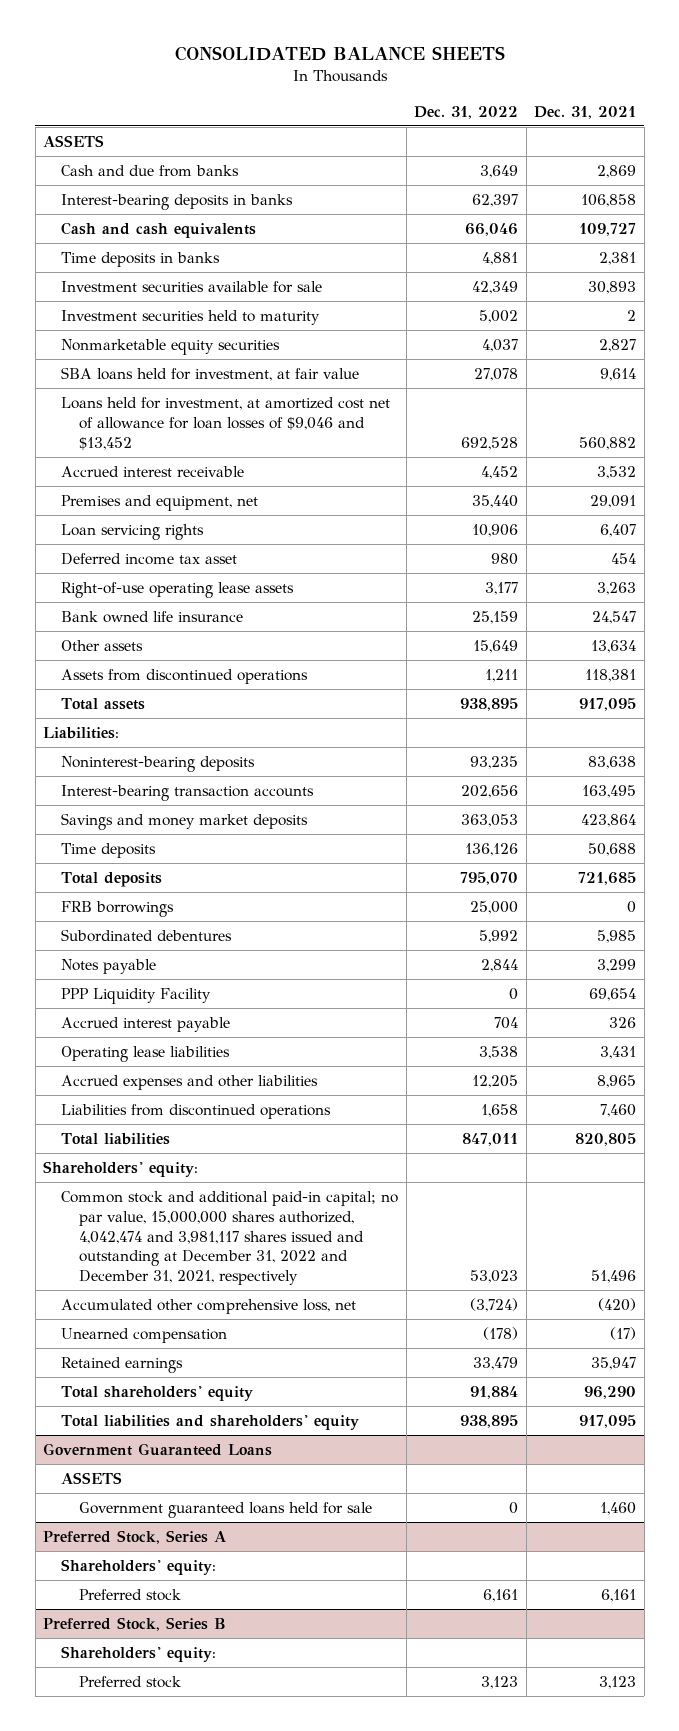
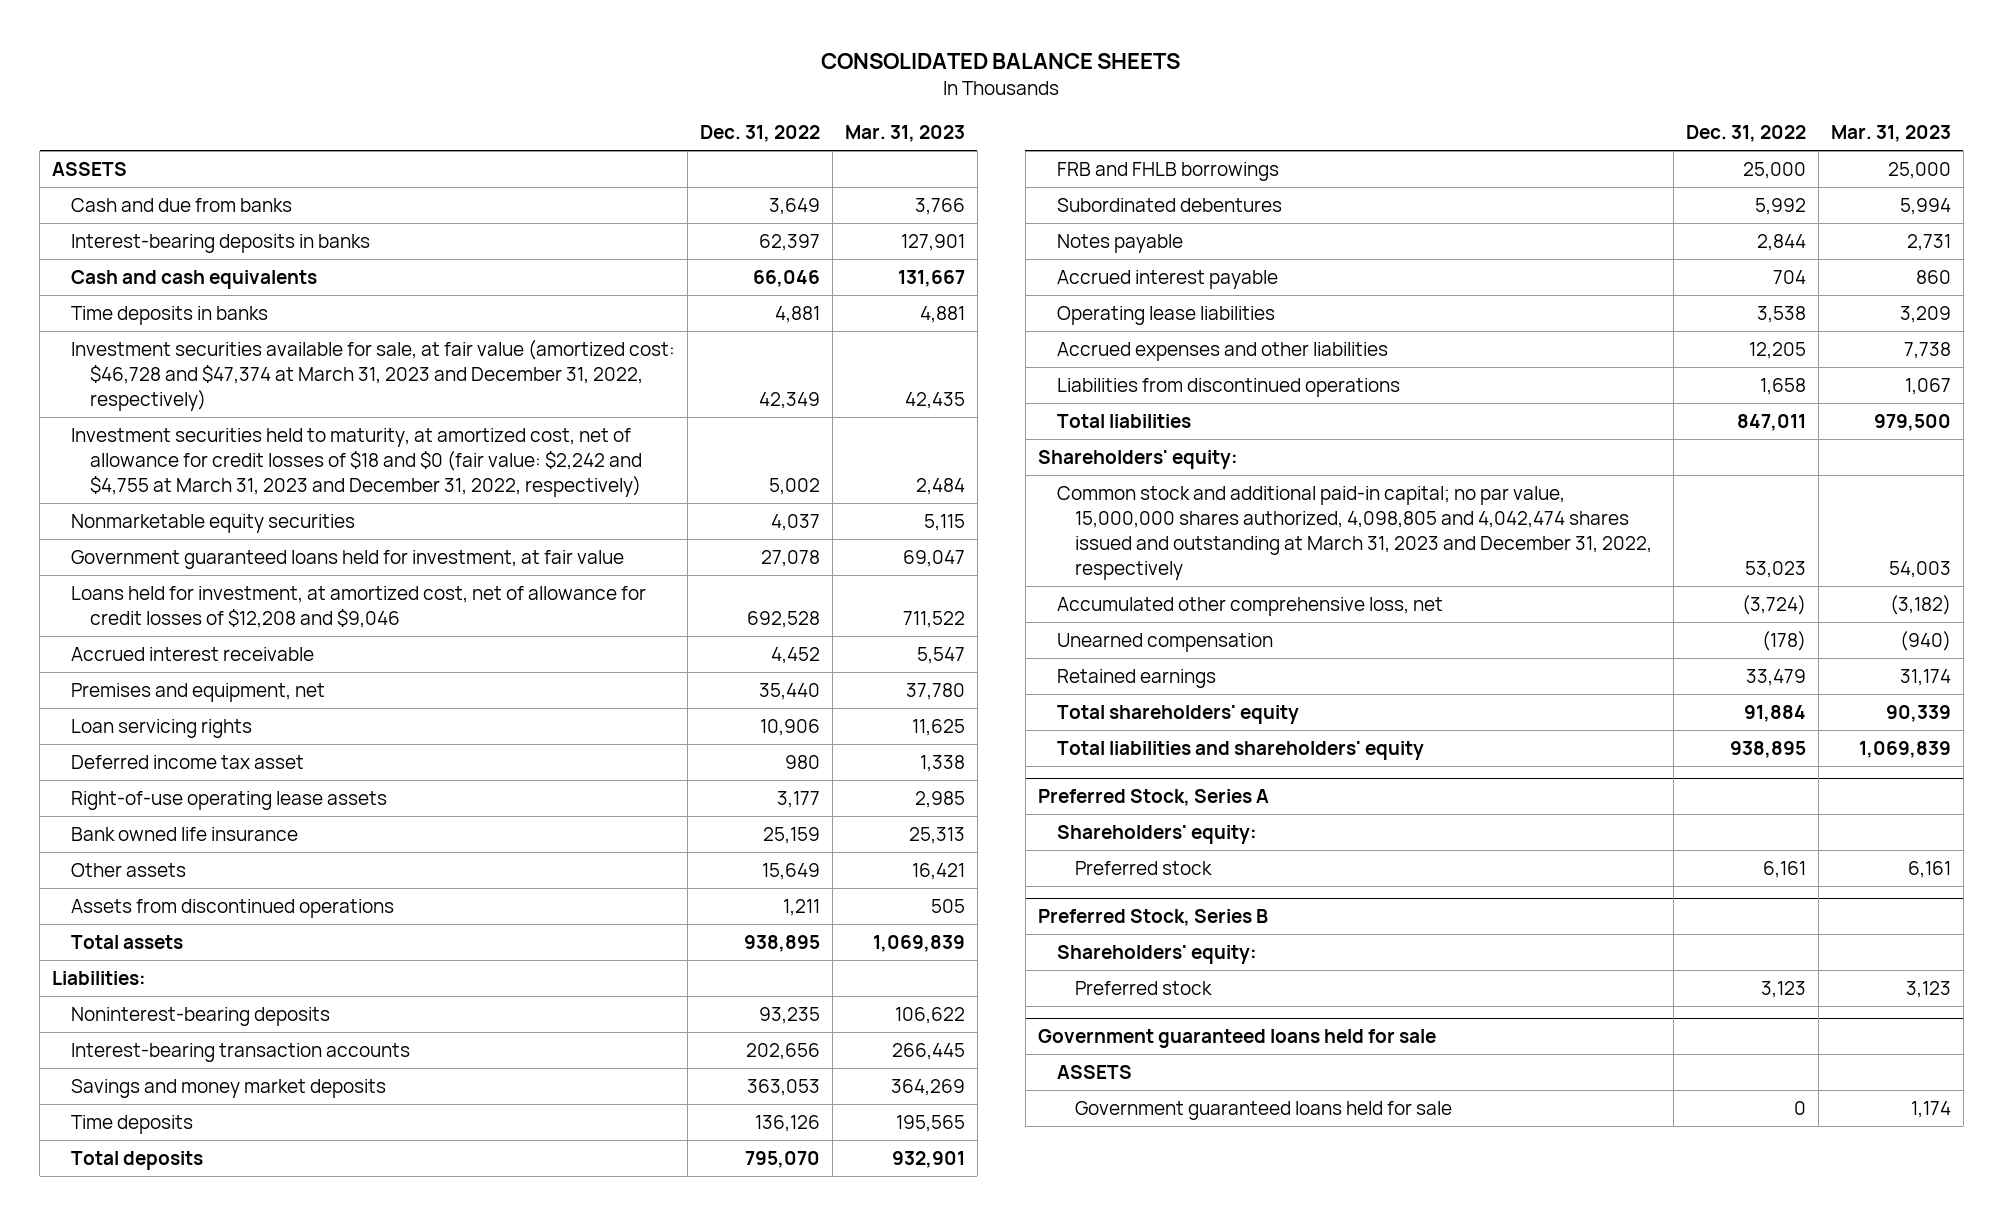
- | Dec. 31, 2022 | Dec. 31, 2021
+ | Dec. 31, 2022 | Mar. 31, 2023
- Investment securities available for sale | 42,349 | 30,893
- Investment securities held to maturity | 5,002 | 2
+ Investment securities available for sale, at fair value (amortized cost: $46,728 and $47,374 at March 31, 2023 and December 31, 2022, respectively) | 42,349 | 42,435
+ Investment securities held to maturity, at amortized cost, net of allowance for credit losses of $18 and $0 (fair value: $2,242 and $4,755 at March 31, 2023 and December 31, 2022, respectively) | 5,002 | 2,484
- SBA loans held for investment, at fair value | 27,078 | 9,614
- Loans held for investment, at amortized cost net of allowance for loan losses of $9,046 and $13,452 | 692,528 | 560,882
+ Government guaranteed loans held for investment, at fair value | 27,078 | 69,047
+ Loans held for investment, at amortized cost, net of allowance for credit losses of $12,208 and $9,046 | 692,528 | 711,522
- FRB borrowings | 25,000 | 0
+ FRB and FHLB borrowings | 25,000 | 25,000
- PPP Liquidity Facility | 0 | 69,654
- Common stock and additional paid-in capital; no par value, 15,000,000 shares authorized, 4,042,474 and 3,981,117 shares issued and outstanding at December 31, 2022 and December 31, 2021, respectively | 53,023 | 51,496
+ Common stock and additional paid-in capital; no par value, 15,000,000 shares authorized, 4,098,805 and 4,042,474 shares issued and outstanding at March 31, 2023 and December 31, 2022, respectively | 53,023 | 54,003
- Government Guaranteed Loans
- ASSETS
- Government guaranteed loans held for sale | 0 | 1,460
+ Government guaranteed loans held for sale
+ ASSETS
+ Government guaranteed loans held for sale | 0 | 1,174

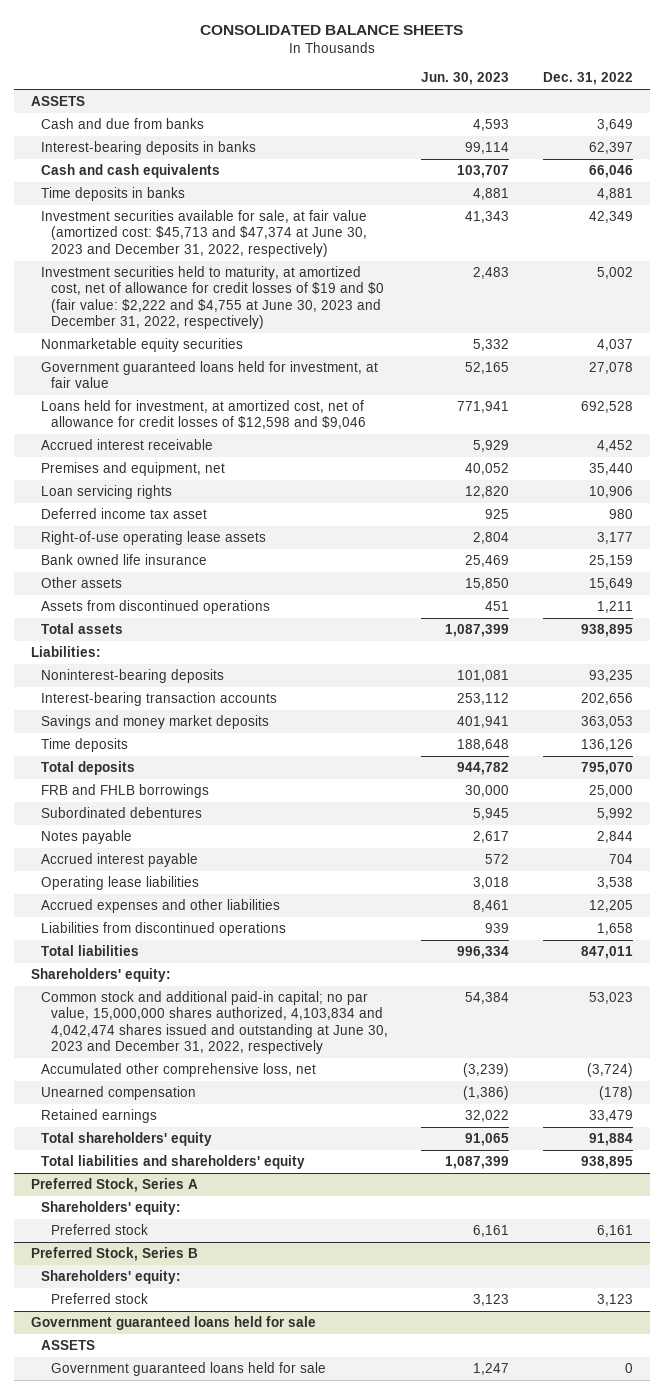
- | Dec. 31, 2022 | Mar. 31, 2023
+ | Jun. 30, 2023 | Dec. 31, 2022
- Investment securities available for sale, at fair value (amortized cost: $46,728 and $47,374 at March 31, 2023 and December 31, 2022, respectively) | 42,349 | 42,435
- Investment securities held to maturity, at amortized cost, net of allowance for credit losses of $18 and $0 (fair value: $2,242 and $4,755 at March 31, 2023 and December 31, 2022, respectively) | 5,002 | 2,484
+ Investment securities available for sale, at fair value (amortized cost: $45,713 and $47,374 at June 30, 2023 and December 31, 2022, respectively) | 41,343 | 42,349
+ Investment securities held to maturity, at amortized cost, net of allowance for credit losses of $19 and $0 (fair value: $2,222 and $4,755 at June 30, 2023 and December 31, 2022, respectively) | 2,483 | 5,002
- Loans held for investment, at amortized cost, net of allowance for credit losses of $12,208 and $9,046 | 692,528 | 711,522
+ Loans held for investment, at amortized cost, net of allowance for credit losses of $12,598 and $9,046 | 771,941 | 692,528
- Common stock and additional paid-in capital; no par value, 15,000,000 shares authorized, 4,098,805 and 4,042,474 shares issued and outstanding at March 31, 2023 and December 31, 2022, respectively | 53,023 | 54,003
+ Common stock and additional paid-in capital; no par value, 15,000,000 shares authorized, 4,103,834 and 4,042,474 shares issued and outstanding at June 30, 2023 and December 31, 2022, respectively | 54,384 | 53,023

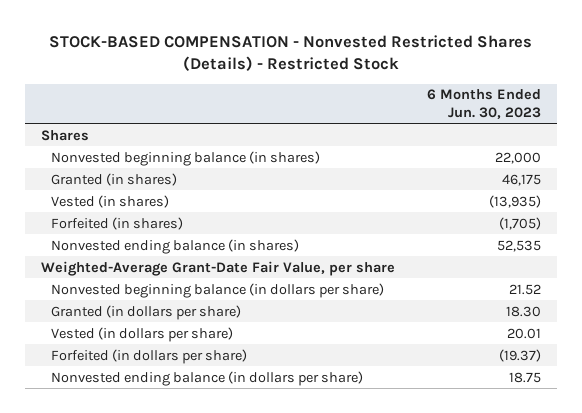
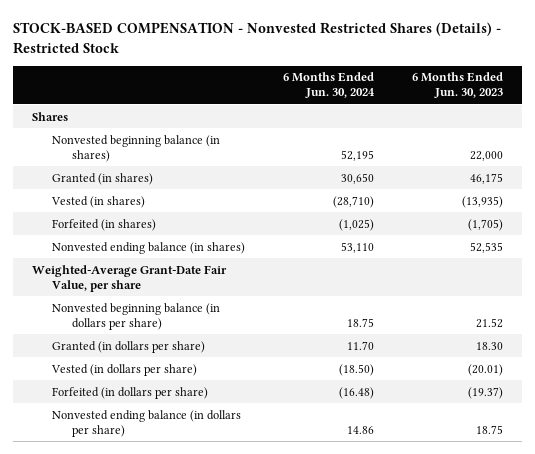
- | 6 Months Ended Jun. 30, 2023
+ | 6 Months Ended Jun. 30, 2024 | 6 Months Ended Jun. 30, 2023
- Vested (in dollars per share) | 20.01
+ Vested (in dollars per share) | (18.50) | (20.01)

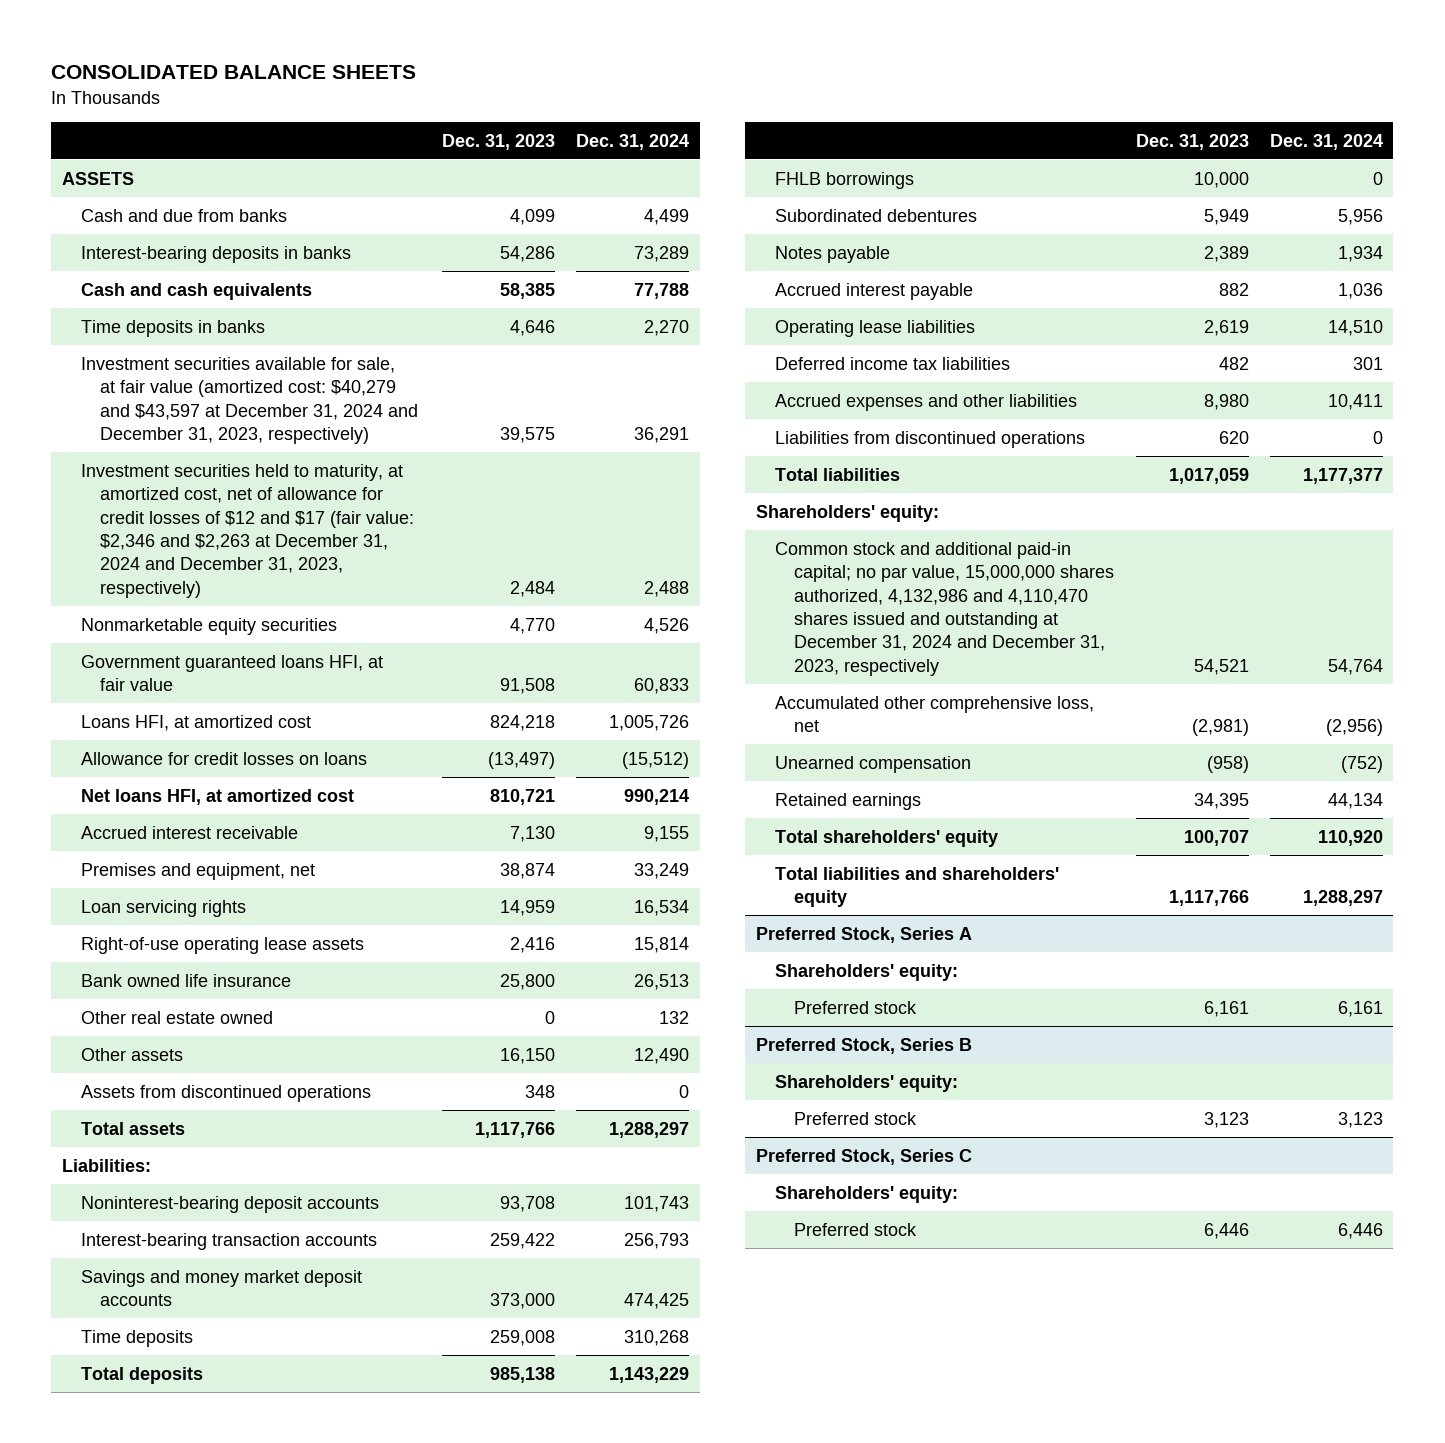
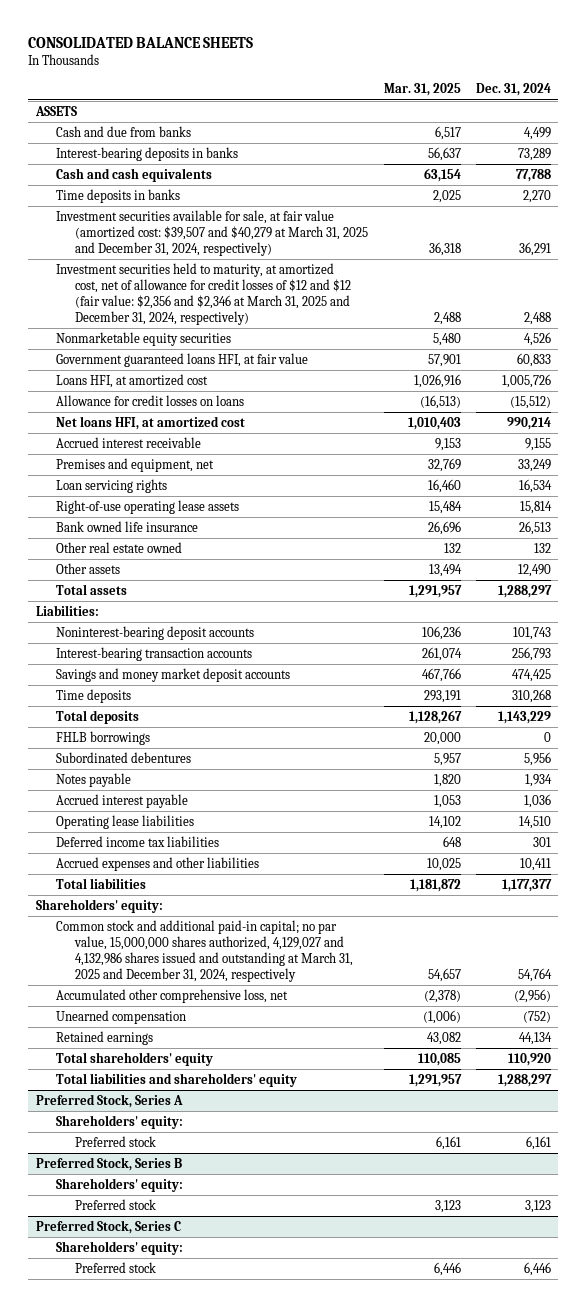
- | Dec. 31, 2023 | Dec. 31, 2024
+ | Mar. 31, 2025 | Dec. 31, 2024
- Investment securities available for sale, at fair value (amortized cost: $40,279 and $43,597 at December 31, 2024 and December 31, 2023, respectively) | 39,575 | 36,291
- Investment securities held to maturity, at amortized cost, net of allowance for credit losses of $12 and $17 (fair value: $2,346 and $2,263 at December 31, 2024 and December 31, 2023, respectively) | 2,484 | 2,488
+ Investment securities available for sale, at fair value (amortized cost: $39,507 and $40,279 at March 31, 2025 and December 31, 2024, respectively) | 36,318 | 36,291
+ Investment securities held to maturity, at amortized cost, net of allowance for credit losses of $12 and $12 (fair value: $2,356 and $2,346 at March 31, 2025 and December 31, 2024, respectively) | 2,488 | 2,488
- Assets from discontinued operations | 348 | 0
- Liabilities from discontinued operations | 620 | 0
- Common stock and additional paid-in capital; no par value, 15,000,000 shares authorized, 4,132,986 and 4,110,470 shares issued and outstanding at December 31, 2024 and December 31, 2023, respectively | 54,521 | 54,764
+ Common stock and additional paid-in capital; no par value, 15,000,000 shares authorized, 4,129,027 and 4,132,986 shares issued and outstanding at March 31, 2025 and December 31, 2024, respectively | 54,657 | 54,764

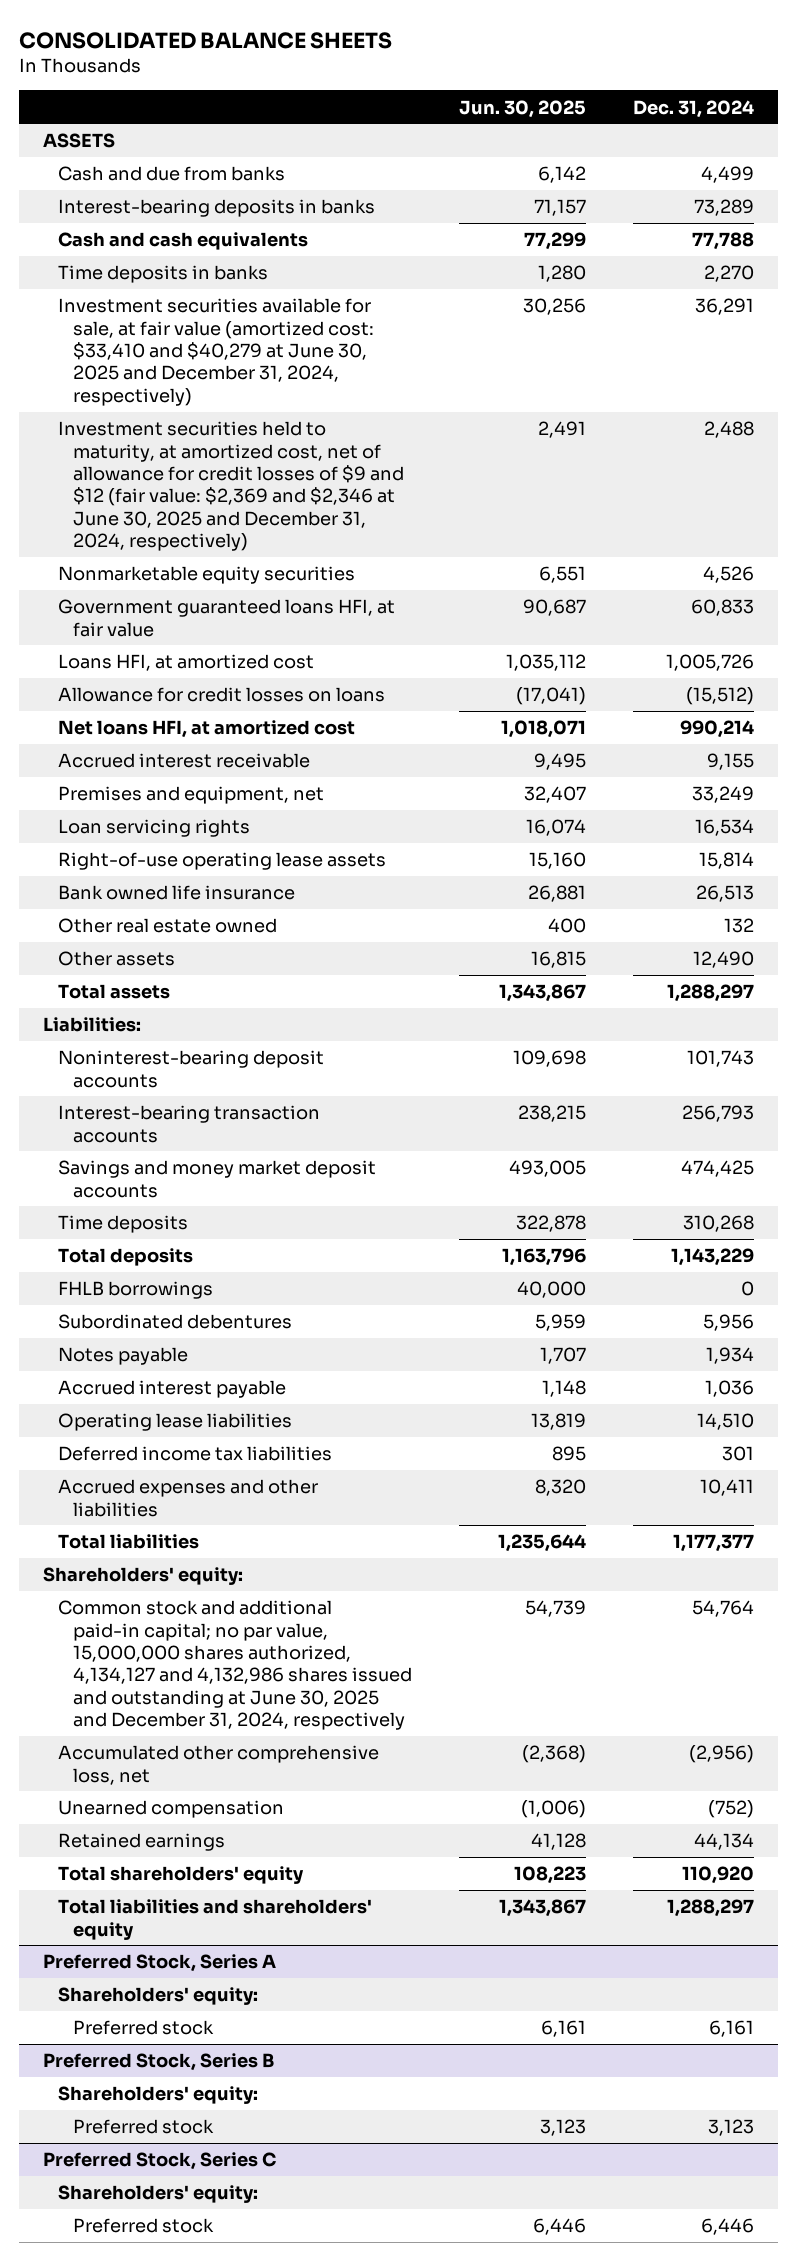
- | Mar. 31, 2025 | Dec. 31, 2024
+ | Jun. 30, 2025 | Dec. 31, 2024
- Investment securities available for sale, at fair value (amortized cost: $39,507 and $40,279 at March 31, 2025 and December 31, 2024, respectively) | 36,318 | 36,291
- Investment securities held to maturity, at amortized cost, net of allowance for credit losses of $12 and $12 (fair value: $2,356 and $2,346 at March 31, 2025 and December 31, 2024, respectively) | 2,488 | 2,488
+ Investment securities available for sale, at fair value (amortized cost: $33,410 and $40,279 at June 30, 2025 and December 31, 2024, respectively) | 30,256 | 36,291
+ Investment securities held to maturity, at amortized cost, net of allowance for credit losses of $9 and $12 (fair value: $2,369 and $2,346 at June 30, 2025 and December 31, 2024, respectively) | 2,491 | 2,488
- Common stock and additional paid-in capital; no par value, 15,000,000 shares authorized, 4,129,027 and 4,132,986 shares issued and outstanding at March 31, 2025 and December 31, 2024, respectively | 54,657 | 54,764
+ Common stock and additional paid-in capital; no par value, 15,000,000 shares authorized, 4,134,127 and 4,132,986 shares issued and outstanding at June 30, 2025 and December 31, 2024, respectively | 54,739 | 54,764

